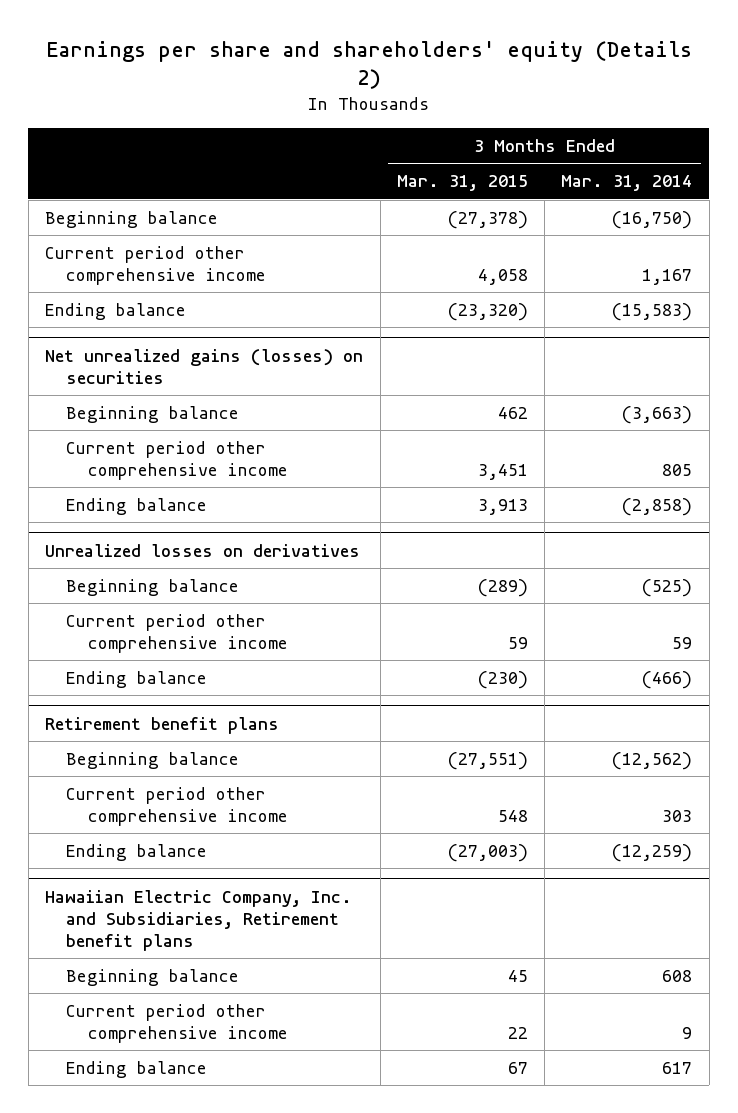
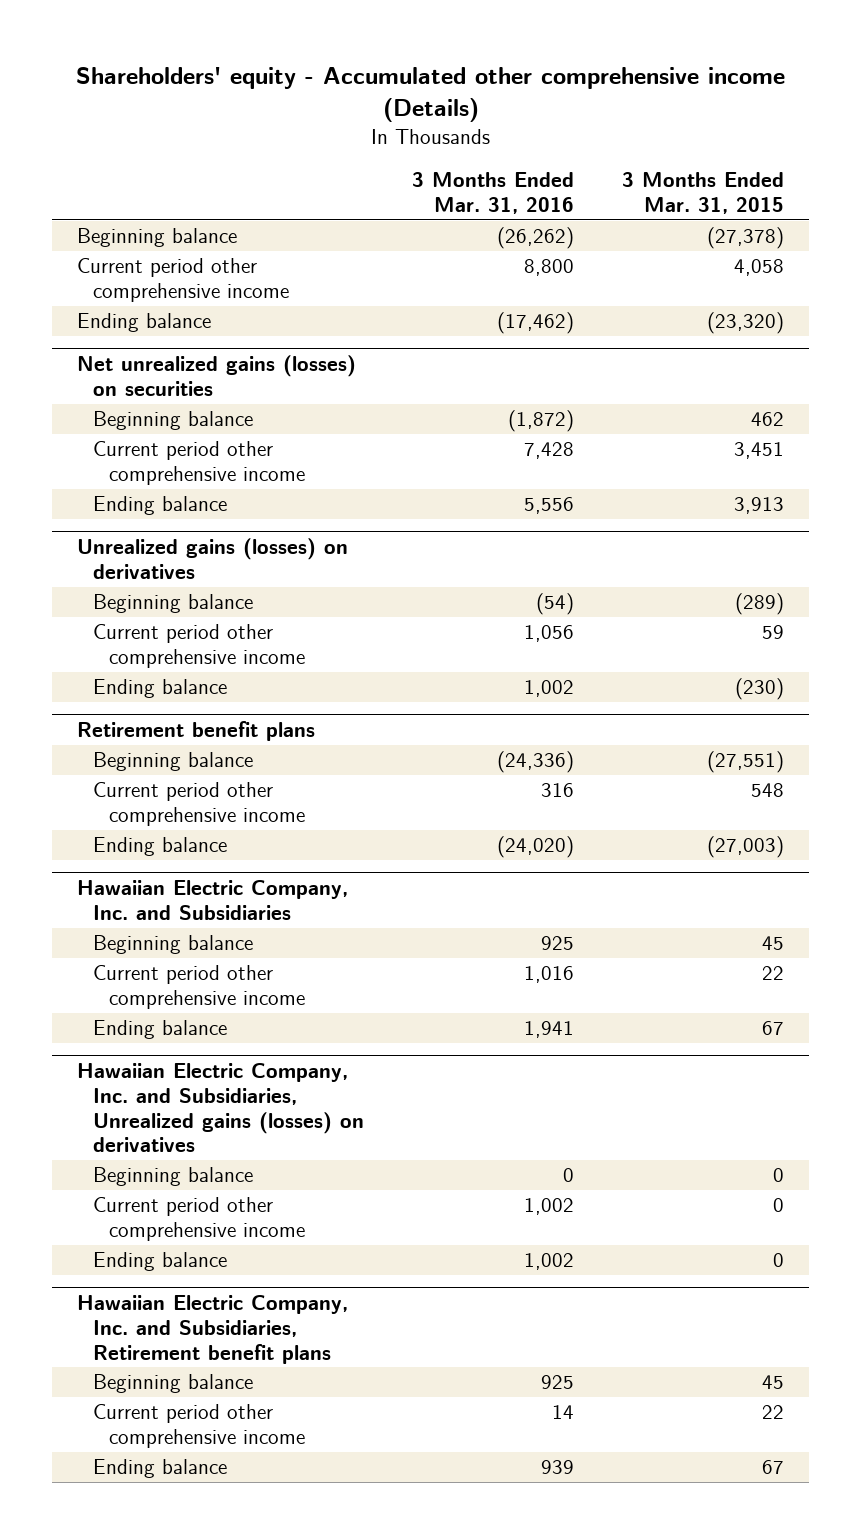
- Earnings per share and shareholders' equity (Details 2)
+ Shareholders' equity - Accumulated other comprehensive income (Details)
- | 3 Months Ended Mar. 31, 2015 | 3 Months Ended Mar. 31, 2014
+ | 3 Months Ended Mar. 31, 2016 | 3 Months Ended Mar. 31, 2015
- Unrealized losses on derivatives
+ Unrealized gains (losses) on derivatives
+ Hawaiian Electric Company, Inc. and Subsidiaries
+ Beginning balance | 925 | 45
+ Current period other comprehensive income | 1,016 | 22
+ Ending balance | 1,941 | 67
+ Hawaiian Electric Company, Inc. and Subsidiaries, Unrealized gains (losses) on derivatives
+ Beginning balance | 0 | 0
+ Current period other comprehensive income | 1,002 | 0
+ Ending balance | 1,002 | 0

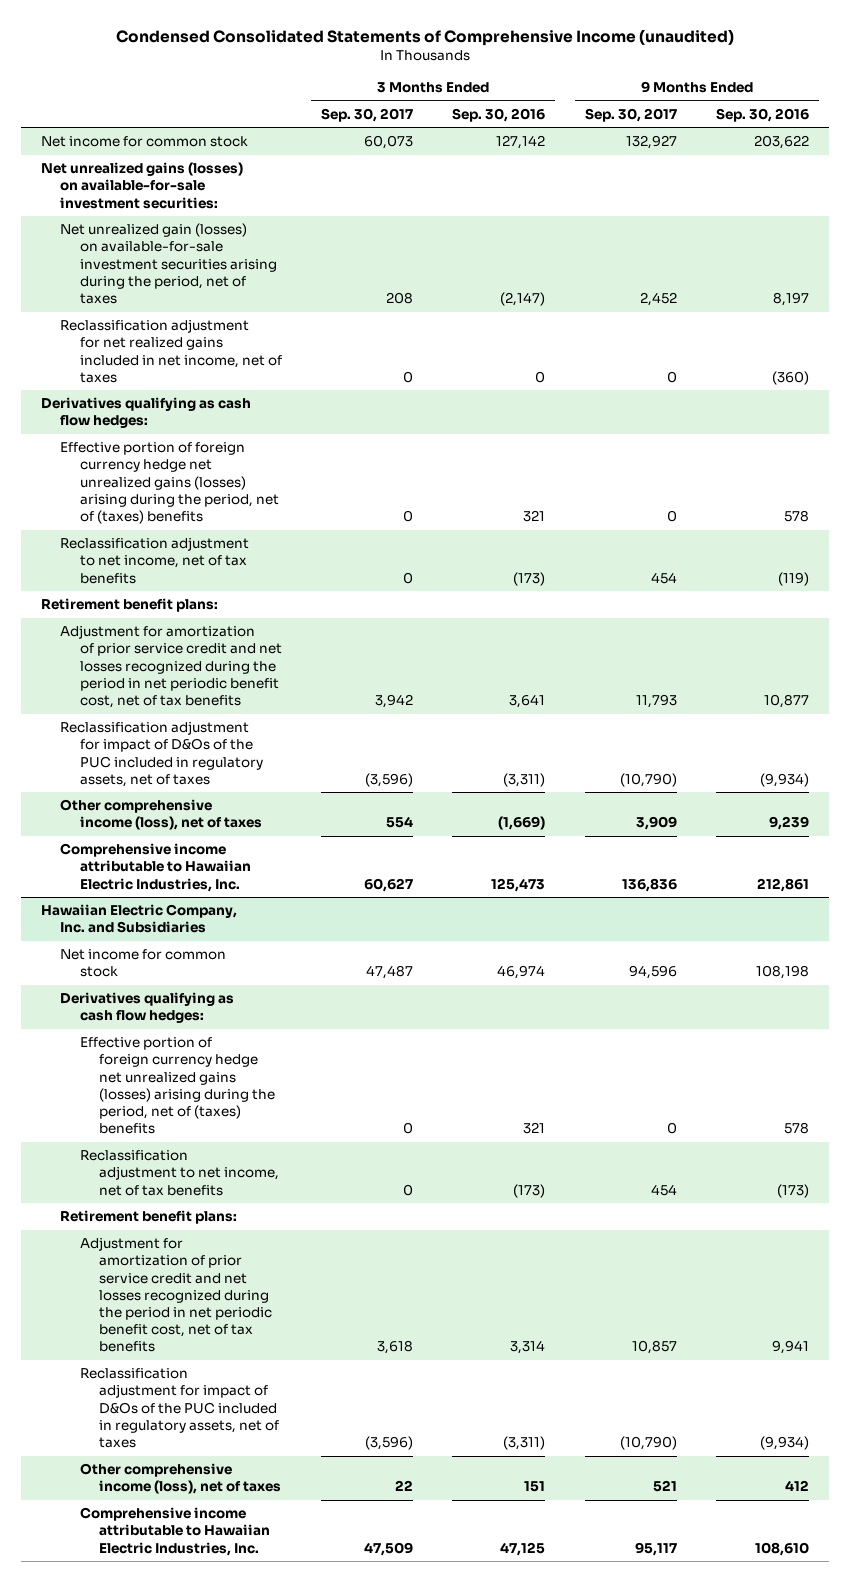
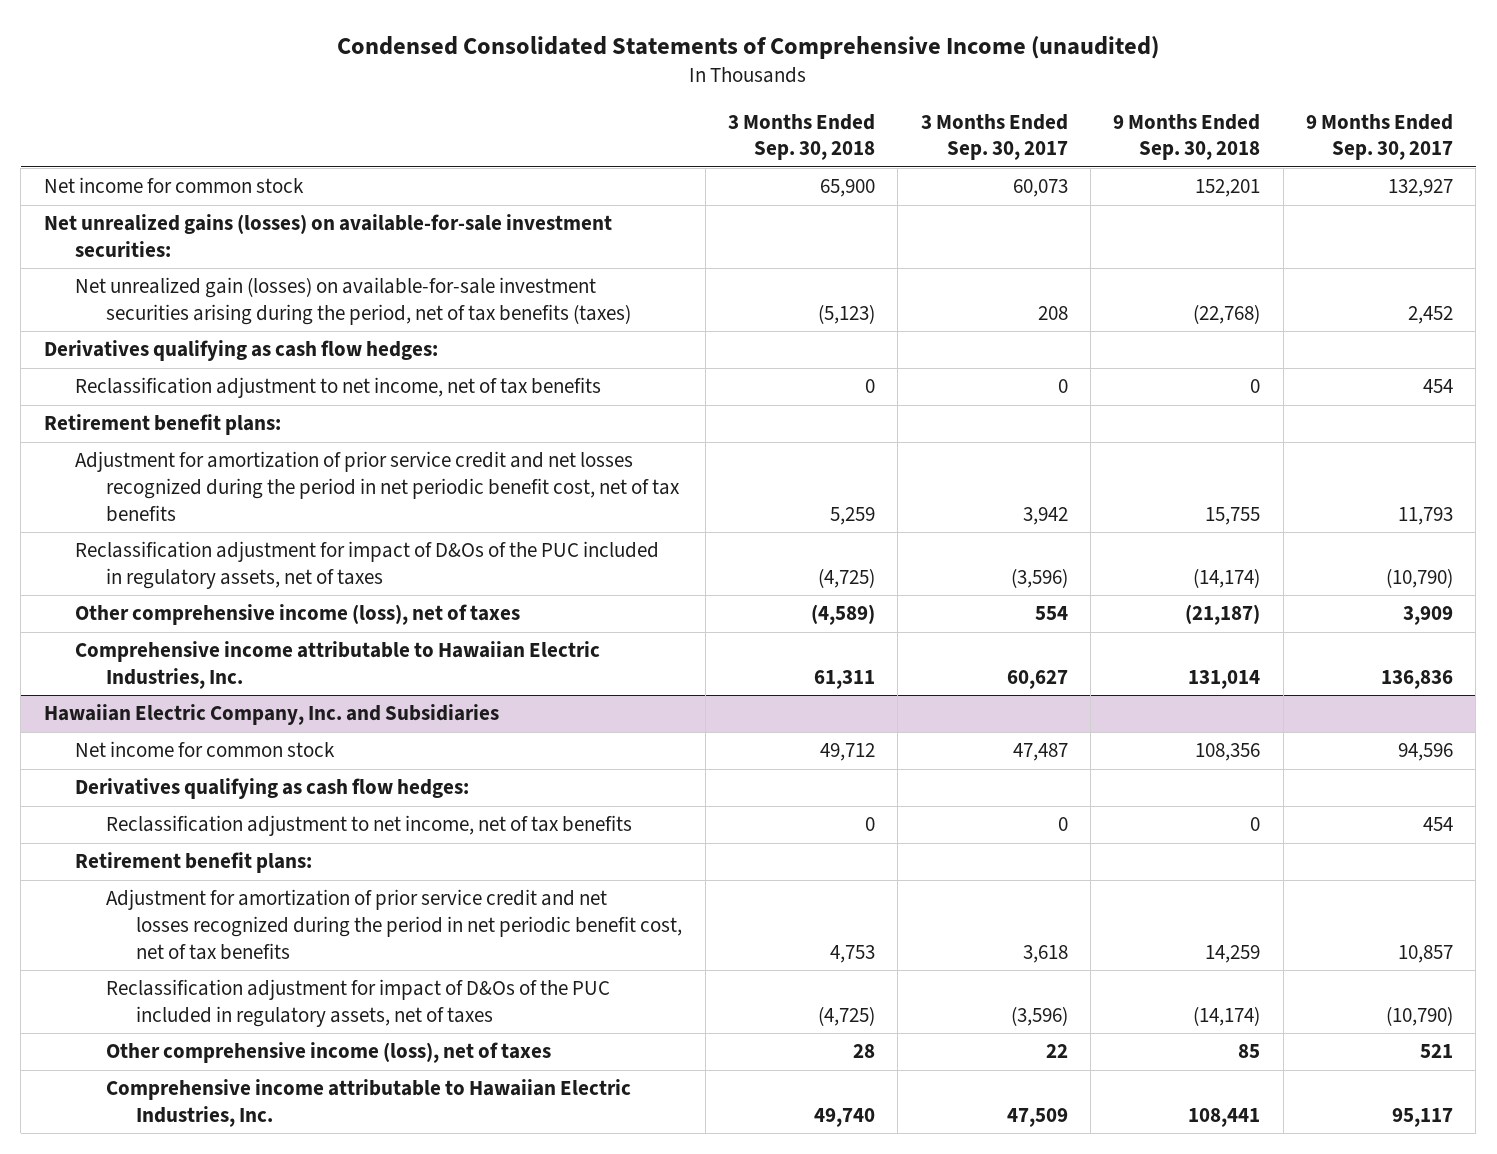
- | 3 Months Ended Sep. 30, 2017 | 3 Months Ended Sep. 30, 2016 | 9 Months Ended Sep. 30, 2017 | 9 Months Ended Sep. 30, 2016
+ | 3 Months Ended Sep. 30, 2018 | 3 Months Ended Sep. 30, 2017 | 9 Months Ended Sep. 30, 2018 | 9 Months Ended Sep. 30, 2017
- Net unrealized gain (losses) on available-for-sale investment securities arising during the period, net of taxes | 208 | (2,147) | 2,452 | 8,197
- Reclassification adjustment for net realized gains included in net income, net of taxes | 0 | 0 | 0 | (360)
+ Net unrealized gain (losses) on available-for-sale investment securities arising during the period, net of tax benefits (taxes) | (5,123) | 208 | (22,768) | 2,452
- Effective portion of foreign currency hedge net unrealized gains (losses) arising during the period, net of (taxes) benefits | 0 | 321 | 0 | 578
@ Hawaiian Electric Company, Inc. and Subsidiaries
- Effective portion of foreign currency hedge net unrealized gains (losses) arising during the period, net of (taxes) benefits | 0 | 321 | 0 | 578

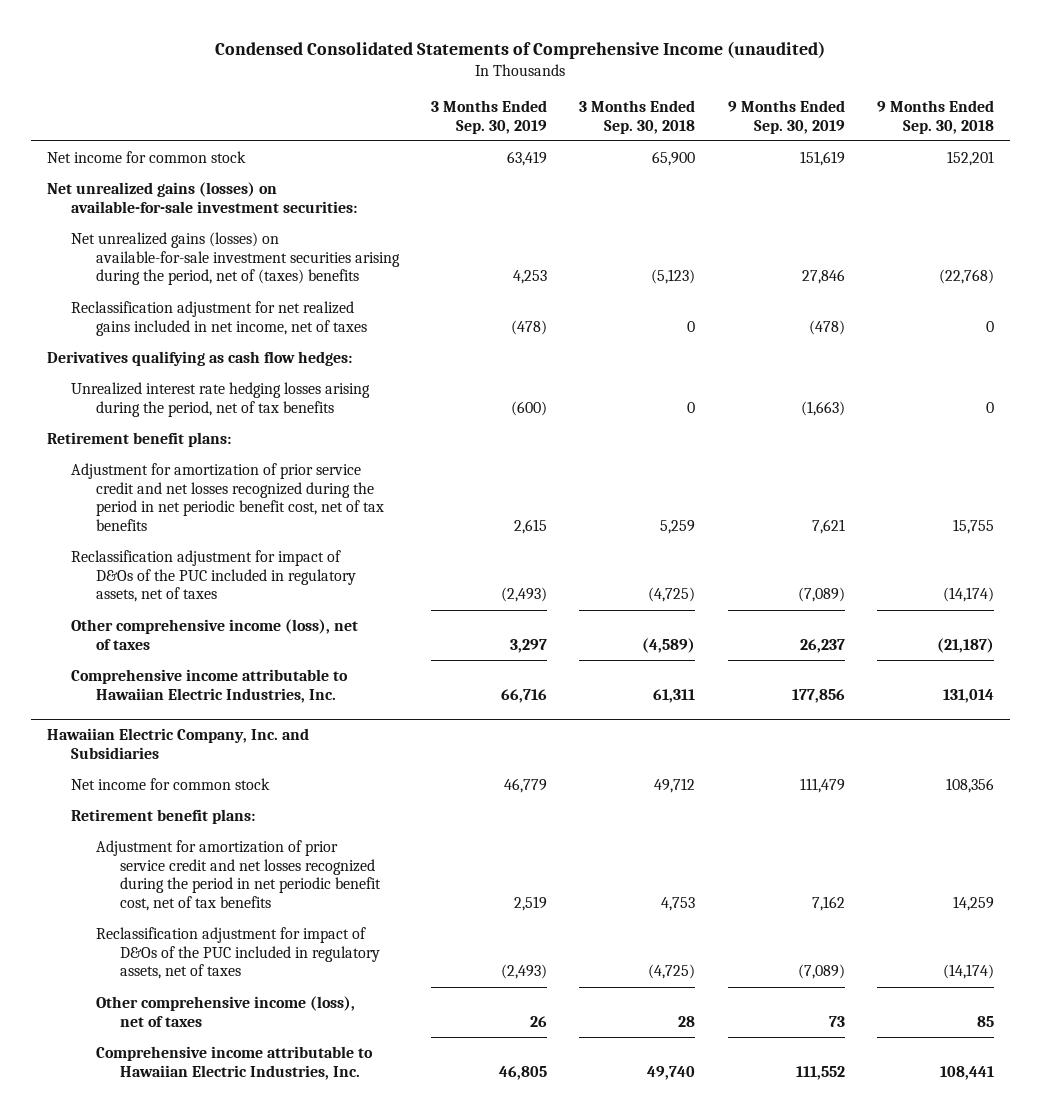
- | 3 Months Ended Sep. 30, 2018 | 3 Months Ended Sep. 30, 2017 | 9 Months Ended Sep. 30, 2018 | 9 Months Ended Sep. 30, 2017
+ | 3 Months Ended Sep. 30, 2019 | 3 Months Ended Sep. 30, 2018 | 9 Months Ended Sep. 30, 2019 | 9 Months Ended Sep. 30, 2018
- Net unrealized gain (losses) on available-for-sale investment securities arising during the period, net of tax benefits (taxes) | (5,123) | 208 | (22,768) | 2,452
+ Net unrealized gains (losses) on available-for-sale investment securities arising during the period, net of (taxes) benefits | 4,253 | (5,123) | 27,846 | (22,768)
+ Reclassification adjustment for net realized gains included in net income, net of taxes | (478) | 0 | (478) | 0
- Reclassification adjustment to net income, net of tax benefits | 0 | 0 | 0 | 454
+ Unrealized interest rate hedging losses arising during the period, net of tax benefits | (600) | 0 | (1,663) | 0
@ Hawaiian Electric Company, Inc. and Subsidiaries
- Derivatives qualifying as cash flow hedges:
- Reclassification adjustment to net income, net of tax benefits | 0 | 0 | 0 | 454

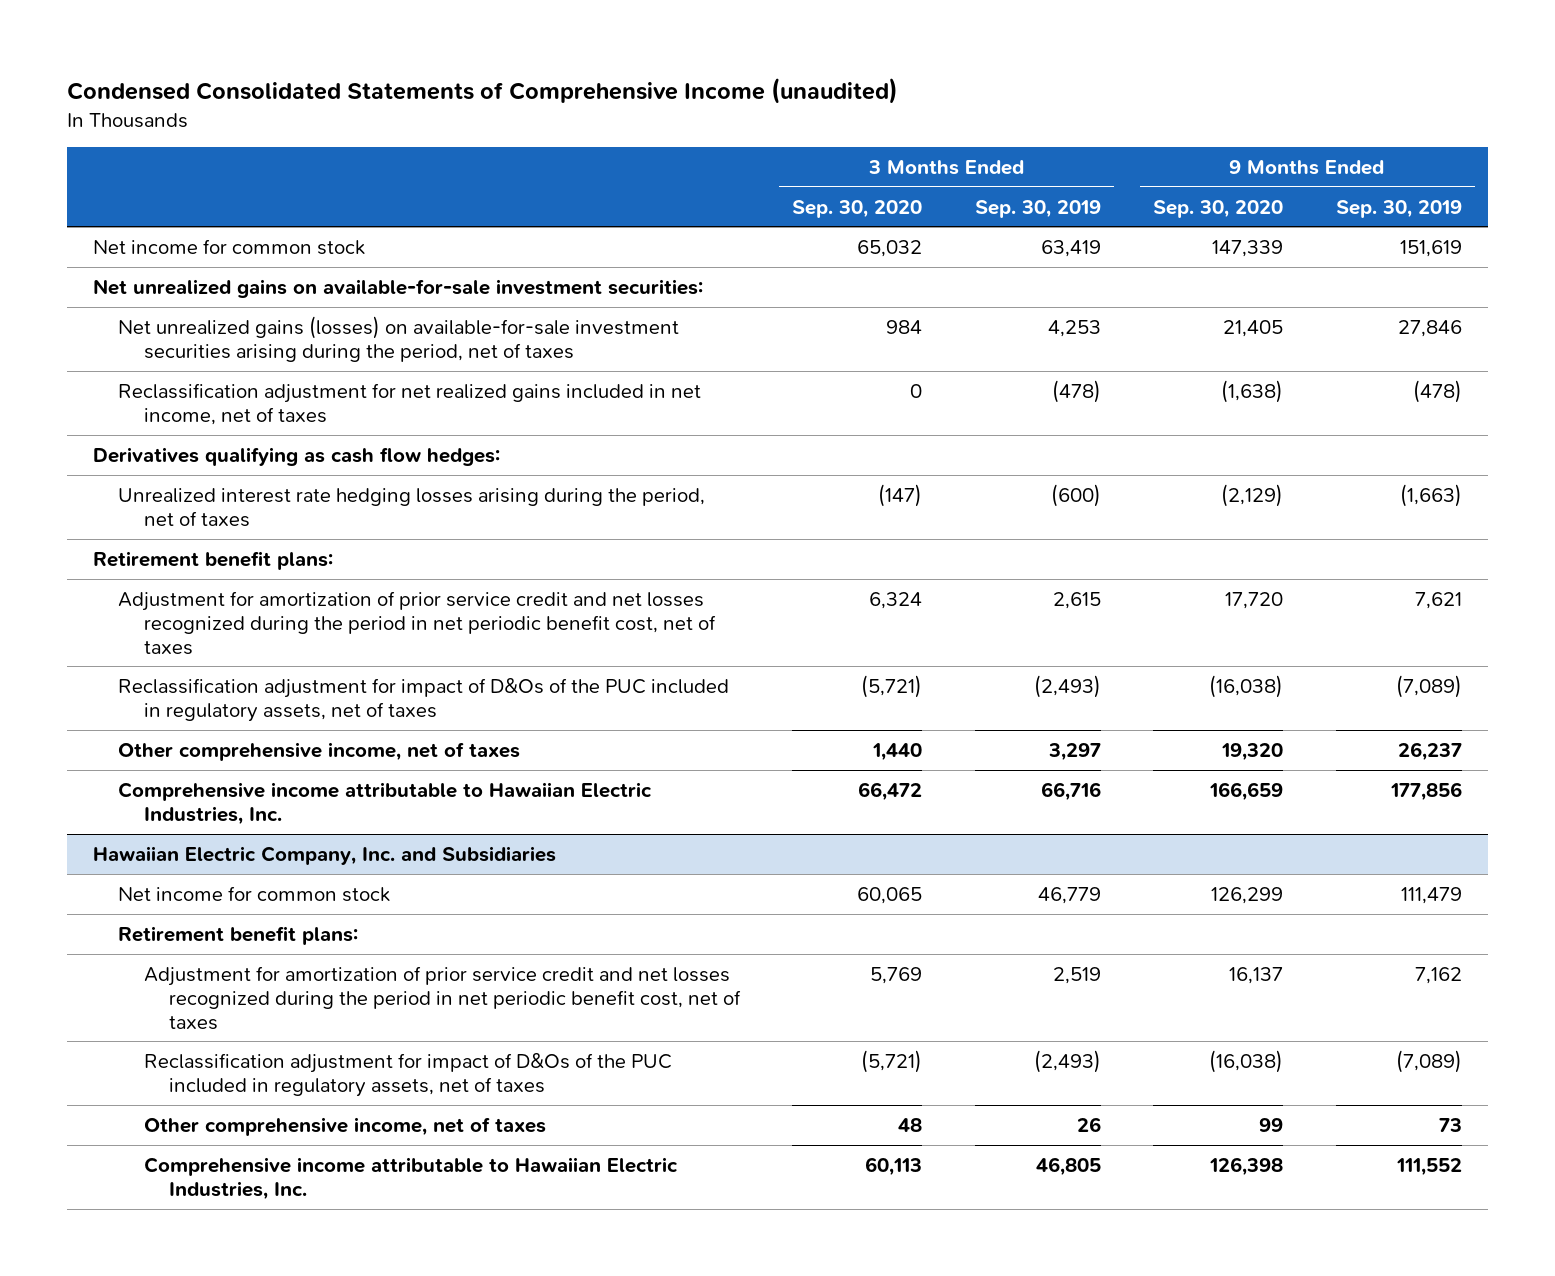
- | 3 Months Ended Sep. 30, 2019 | 3 Months Ended Sep. 30, 2018 | 9 Months Ended Sep. 30, 2019 | 9 Months Ended Sep. 30, 2018
+ | 3 Months Ended Sep. 30, 2020 | 3 Months Ended Sep. 30, 2019 | 9 Months Ended Sep. 30, 2020 | 9 Months Ended Sep. 30, 2019
- Net unrealized gains (losses) on available-for-sale investment securities:
- Net unrealized gains (losses) on available-for-sale investment securities arising during the period, net of (taxes) benefits | 4,253 | (5,123) | 27,846 | (22,768)
+ Net unrealized gains on available-for-sale investment securities:
+ Net unrealized gains (losses) on available-for-sale investment securities arising during the period, net of taxes | 984 | 4,253 | 21,405 | 27,846
- Unrealized interest rate hedging losses arising during the period, net of tax benefits | (600) | 0 | (1,663) | 0
+ Unrealized interest rate hedging losses arising during the period, net of taxes | (147) | (600) | (2,129) | (1,663)
- Adjustment for amortization of prior service credit and net losses recognized during the period in net periodic benefit cost, net of tax benefits | 2,615 | 5,259 | 7,621 | 15,755
+ Adjustment for amortization of prior service credit and net losses recognized during the period in net periodic benefit cost, net of taxes | 6,324 | 2,615 | 17,720 | 7,621
- Other comprehensive income (loss), net of taxes | 3,297 | (4,589) | 26,237 | (21,187)
+ Other comprehensive income, net of taxes | 1,440 | 3,297 | 19,320 | 26,237
@ Hawaiian Electric Company, Inc. and Subsidiaries
- Adjustment for amortization of prior service credit and net losses recognized during the period in net periodic benefit cost, net of tax benefits | 2,519 | 4,753 | 7,162 | 14,259
+ Adjustment for amortization of prior service credit and net losses recognized during the period in net periodic benefit cost, net of taxes | 5,769 | 2,519 | 16,137 | 7,162
- Other comprehensive income (loss), net of taxes | 26 | 28 | 73 | 85
+ Other comprehensive income, net of taxes | 48 | 26 | 99 | 73

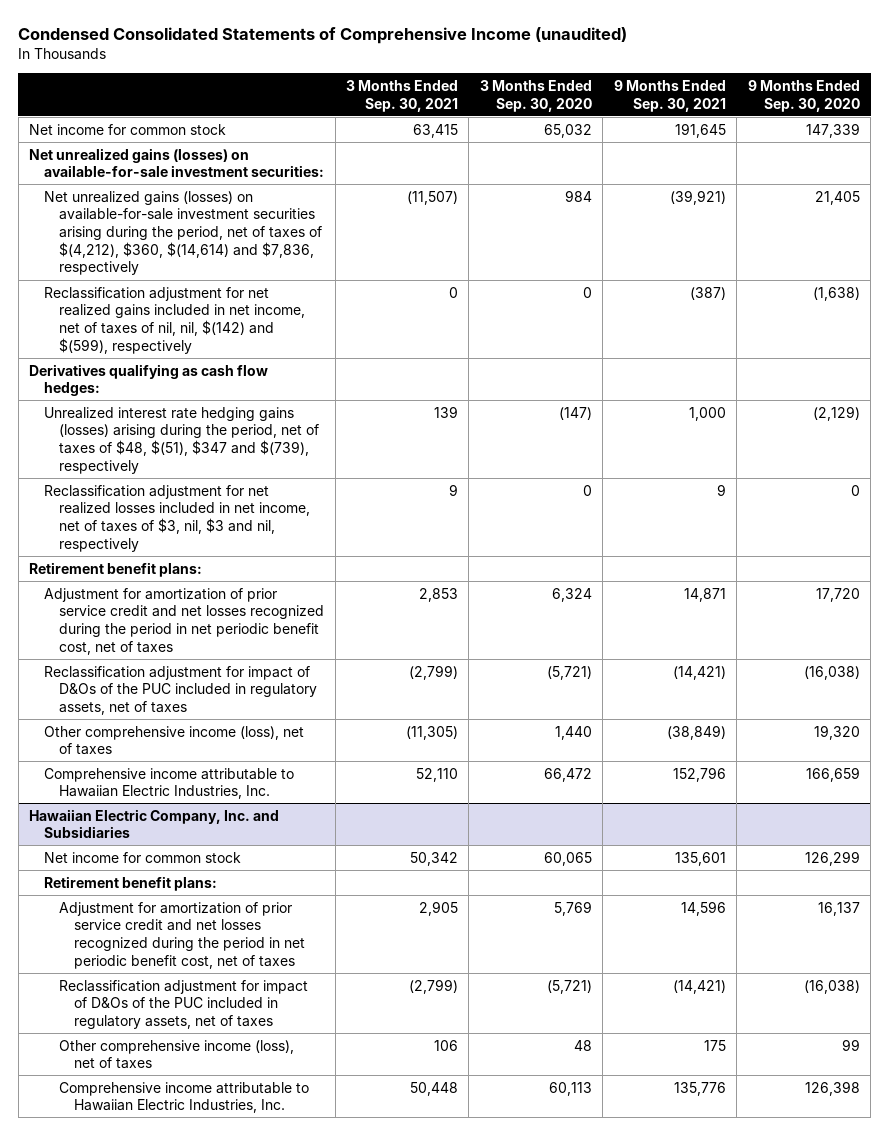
- | 3 Months Ended Sep. 30, 2020 | 3 Months Ended Sep. 30, 2019 | 9 Months Ended Sep. 30, 2020 | 9 Months Ended Sep. 30, 2019
+ | 3 Months Ended Sep. 30, 2021 | 3 Months Ended Sep. 30, 2020 | 9 Months Ended Sep. 30, 2021 | 9 Months Ended Sep. 30, 2020
- Net unrealized gains on available-for-sale investment securities:
- Net unrealized gains (losses) on available-for-sale investment securities arising during the period, net of taxes | 984 | 4,253 | 21,405 | 27,846
- Reclassification adjustment for net realized gains included in net income, net of taxes | 0 | (478) | (1,638) | (478)
+ Net unrealized gains (losses) on available-for-sale investment securities:
+ Net unrealized gains (losses) on available-for-sale investment securities arising during the period, net of taxes of $(4,212), $360, $(14,614) and $7,836, respectively | (11,507) | 984 | (39,921) | 21,405
+ Reclassification adjustment for net realized gains included in net income, net of taxes of nil, nil, $(142) and $(599), respectively | 0 | 0 | (387) | (1,638)
- Unrealized interest rate hedging losses arising during the period, net of taxes | (147) | (600) | (2,129) | (1,663)
+ Unrealized interest rate hedging gains (losses) arising during the period, net of taxes of $48, $(51), $347 and $(739), respectively | 139 | (147) | 1,000 | (2,129)
+ Reclassification adjustment for net realized losses included in net income, net of taxes of $3, nil, $3 and nil, respectively | 9 | 0 | 9 | 0
- Other comprehensive income, net of taxes | 1,440 | 3,297 | 19,320 | 26,237
+ Other comprehensive income (loss), net of taxes | (11,305) | 1,440 | (38,849) | 19,320
@ Hawaiian Electric Company, Inc. and Subsidiaries
- Other comprehensive income, net of taxes | 48 | 26 | 99 | 73
+ Other comprehensive income (loss), net of taxes | 106 | 48 | 175 | 99

